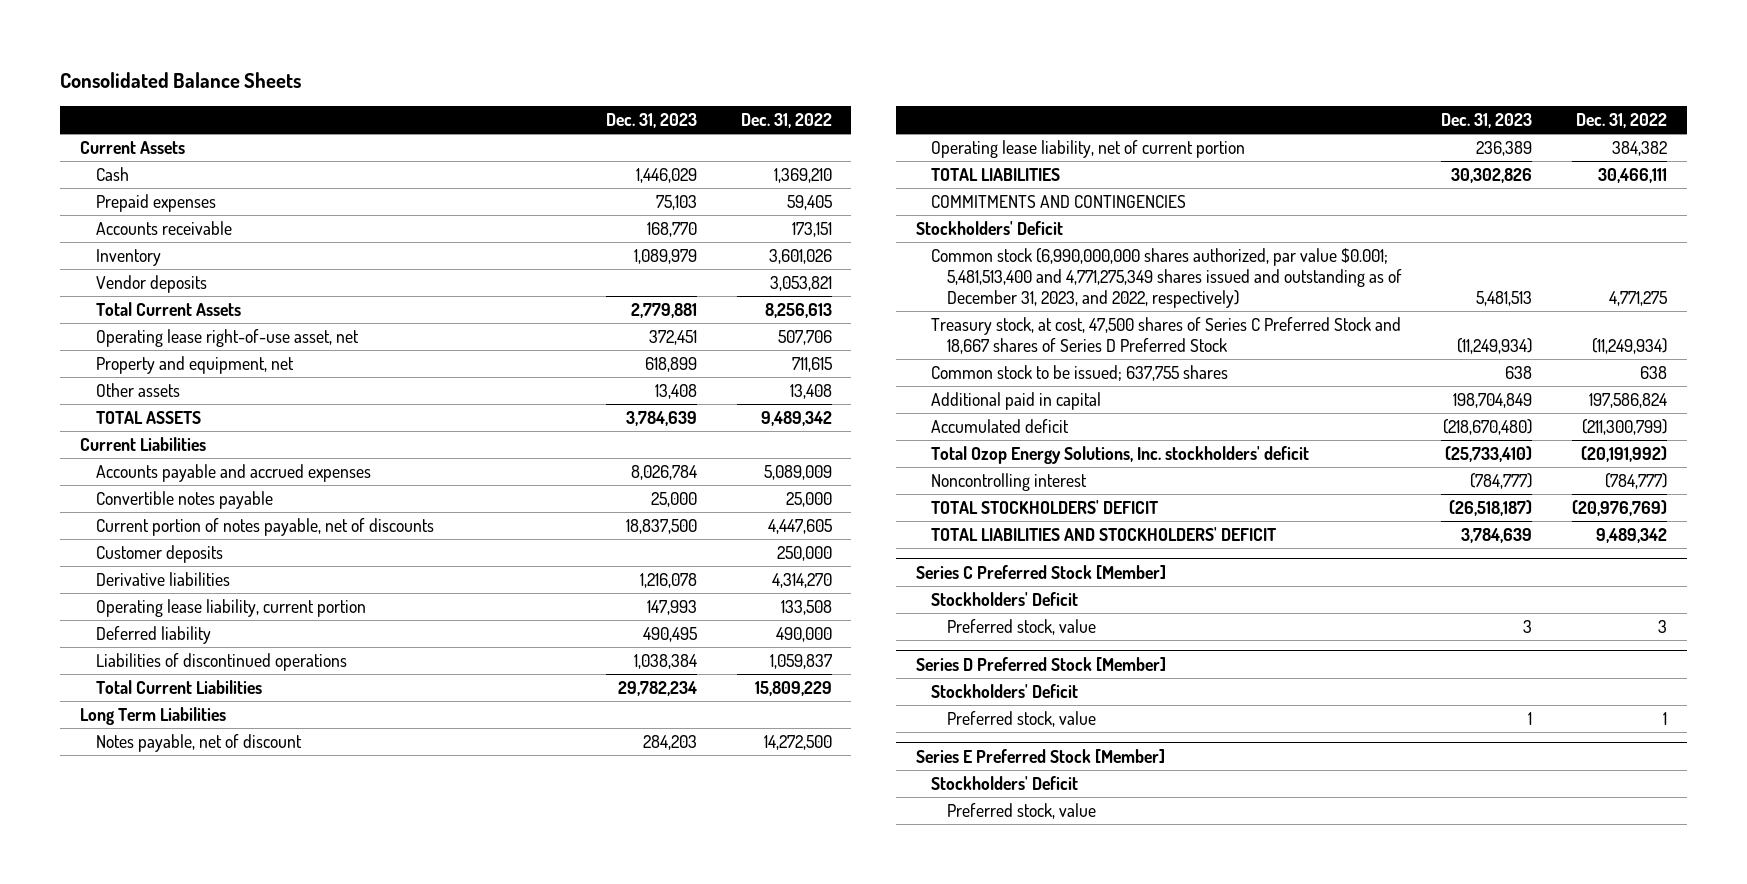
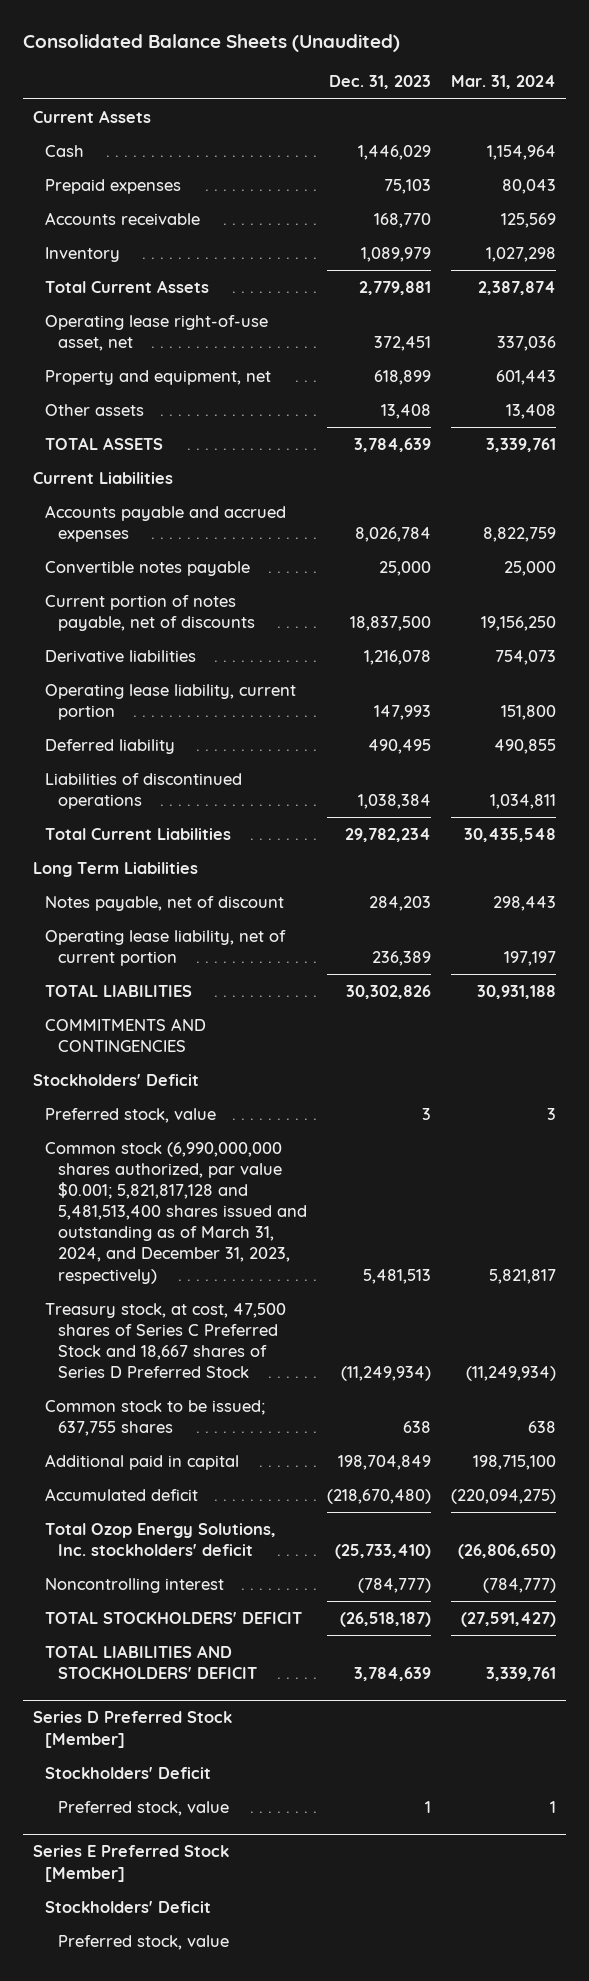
- Consolidated Balance Sheets
+ Consolidated Balance Sheets (Unaudited)
- | Dec. 31, 2023 | Dec. 31, 2022
+ | Dec. 31, 2023 | Mar. 31, 2024
- Vendor deposits | | 3,053,821
- Customer deposits | | 250,000
- Common stock (6,990,000,000 shares authorized, par value $0.001; 5,481,513,400 and 4,771,275,349 shares issued and outstanding as of December 31, 2023, and 2022, respectively) | 5,481,513 | 4,771,275
+ Preferred stock, value | 3 | 3
+ Common stock (6,990,000,000 shares authorized, par value $0.001; 5,821,817,128 and 5,481,513,400 shares issued and outstanding as of March 31, 2024, and December 31, 2023, respectively) | 5,481,513 | 5,821,817
- Series C Preferred Stock [Member]
- Stockholders' Deficit
- Preferred stock, value | 3 | 3

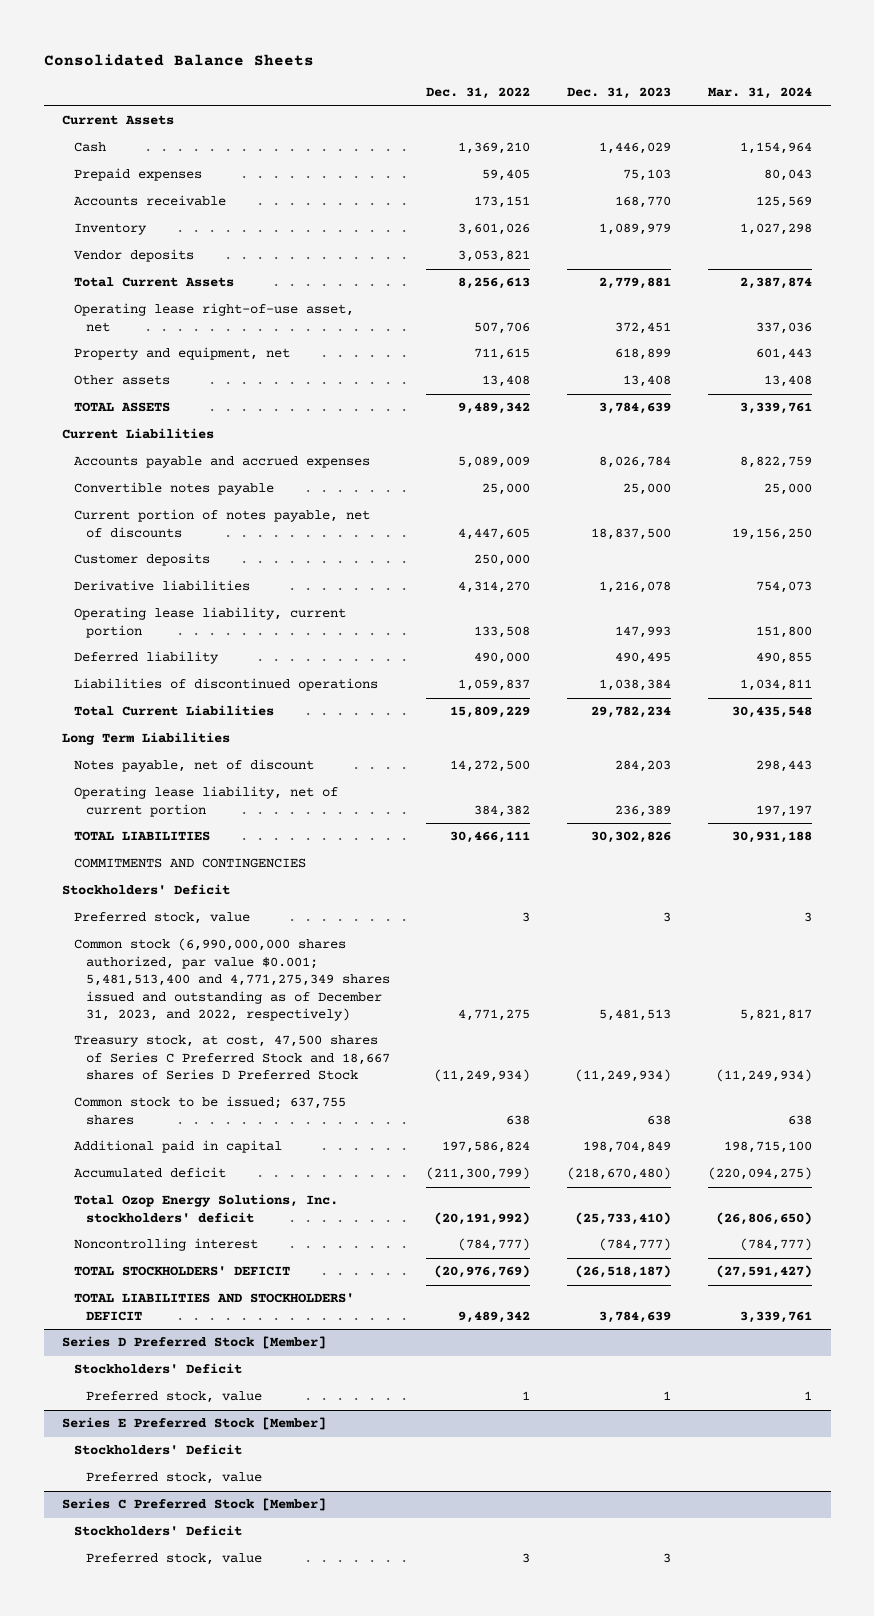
- Consolidated Balance Sheets (Unaudited)
+ Consolidated Balance Sheets
- | Dec. 31, 2023 | Mar. 31, 2024
+ | Dec. 31, 2022 | Dec. 31, 2023 | Mar. 31, 2024
+ Vendor deposits | 3,053,821 | |
+ Customer deposits | 250,000 | |
- Common stock (6,990,000,000 shares authorized, par value $0.001; 5,821,817,128 and 5,481,513,400 shares issued and outstanding as of March 31, 2024, and December 31, 2023, respectively) | 5,481,513 | 5,821,817
+ Common stock (6,990,000,000 shares authorized, par value $0.001; 5,481,513,400 and 4,771,275,349 shares issued and outstanding as of December 31, 2023, and 2022, respectively) | 4,771,275 | 5,481,513 | 5,821,817
+ Series C Preferred Stock [Member]
+ Stockholders' Deficit
+ Preferred stock, value | 3 | 3 |

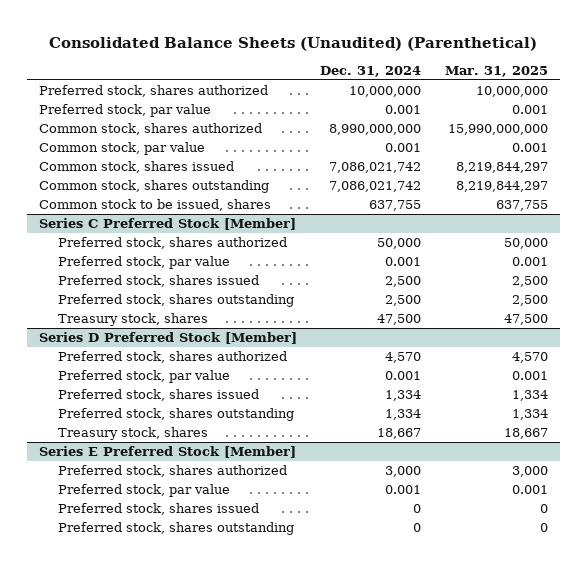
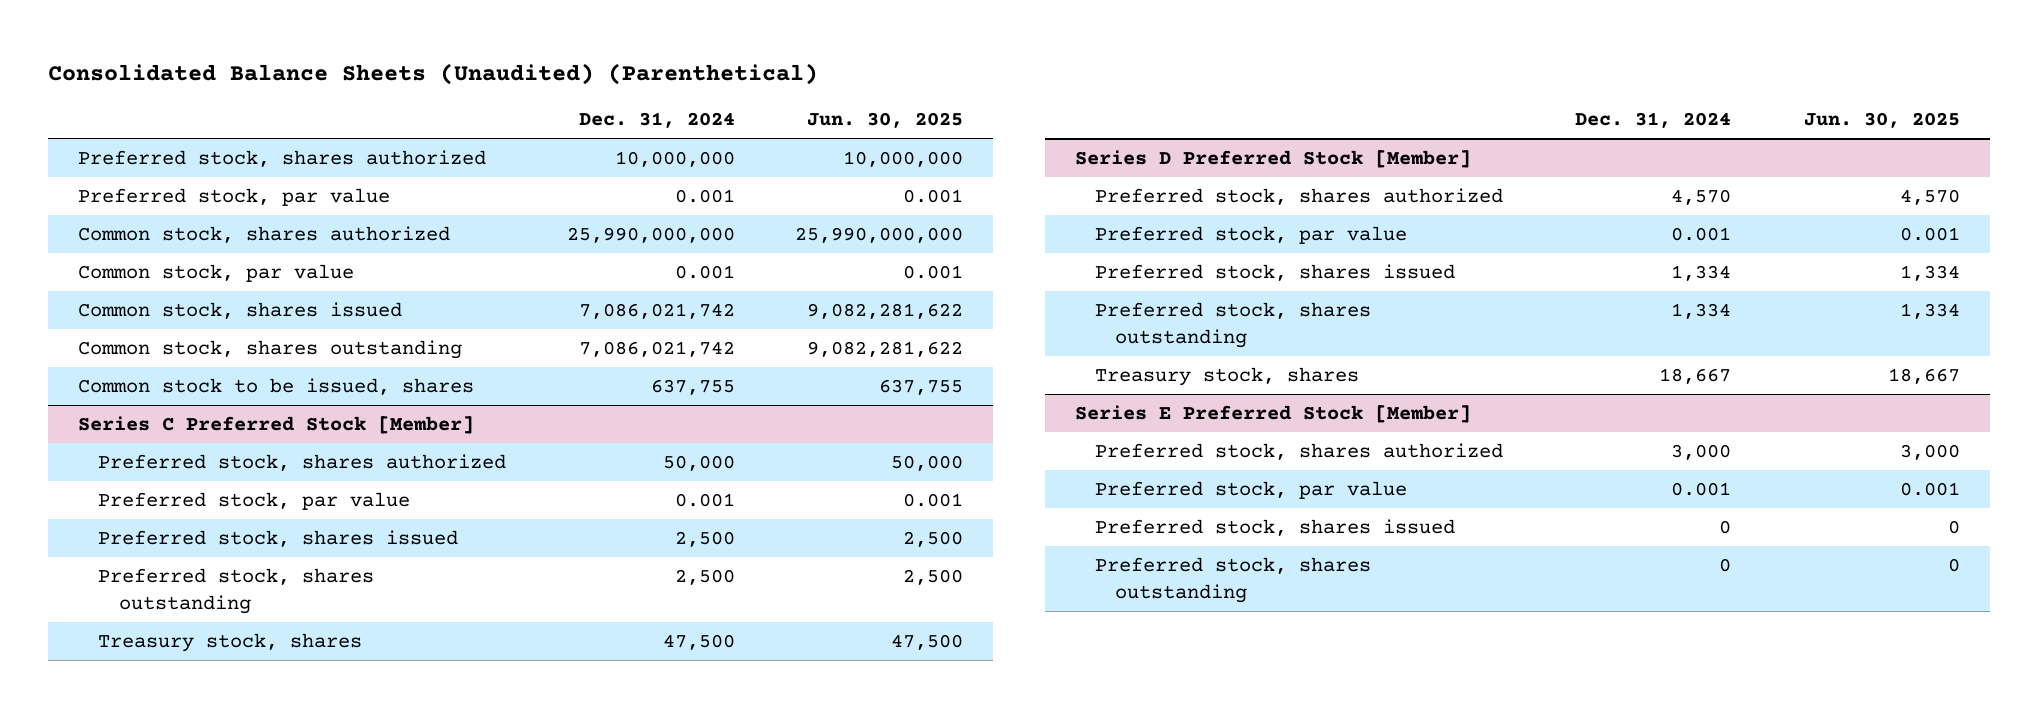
- | Dec. 31, 2024 | Mar. 31, 2025
+ | Dec. 31, 2024 | Jun. 30, 2025
- Common stock, shares authorized | 8,990,000,000 | 15,990,000,000
+ Common stock, shares authorized | 25,990,000,000 | 25,990,000,000

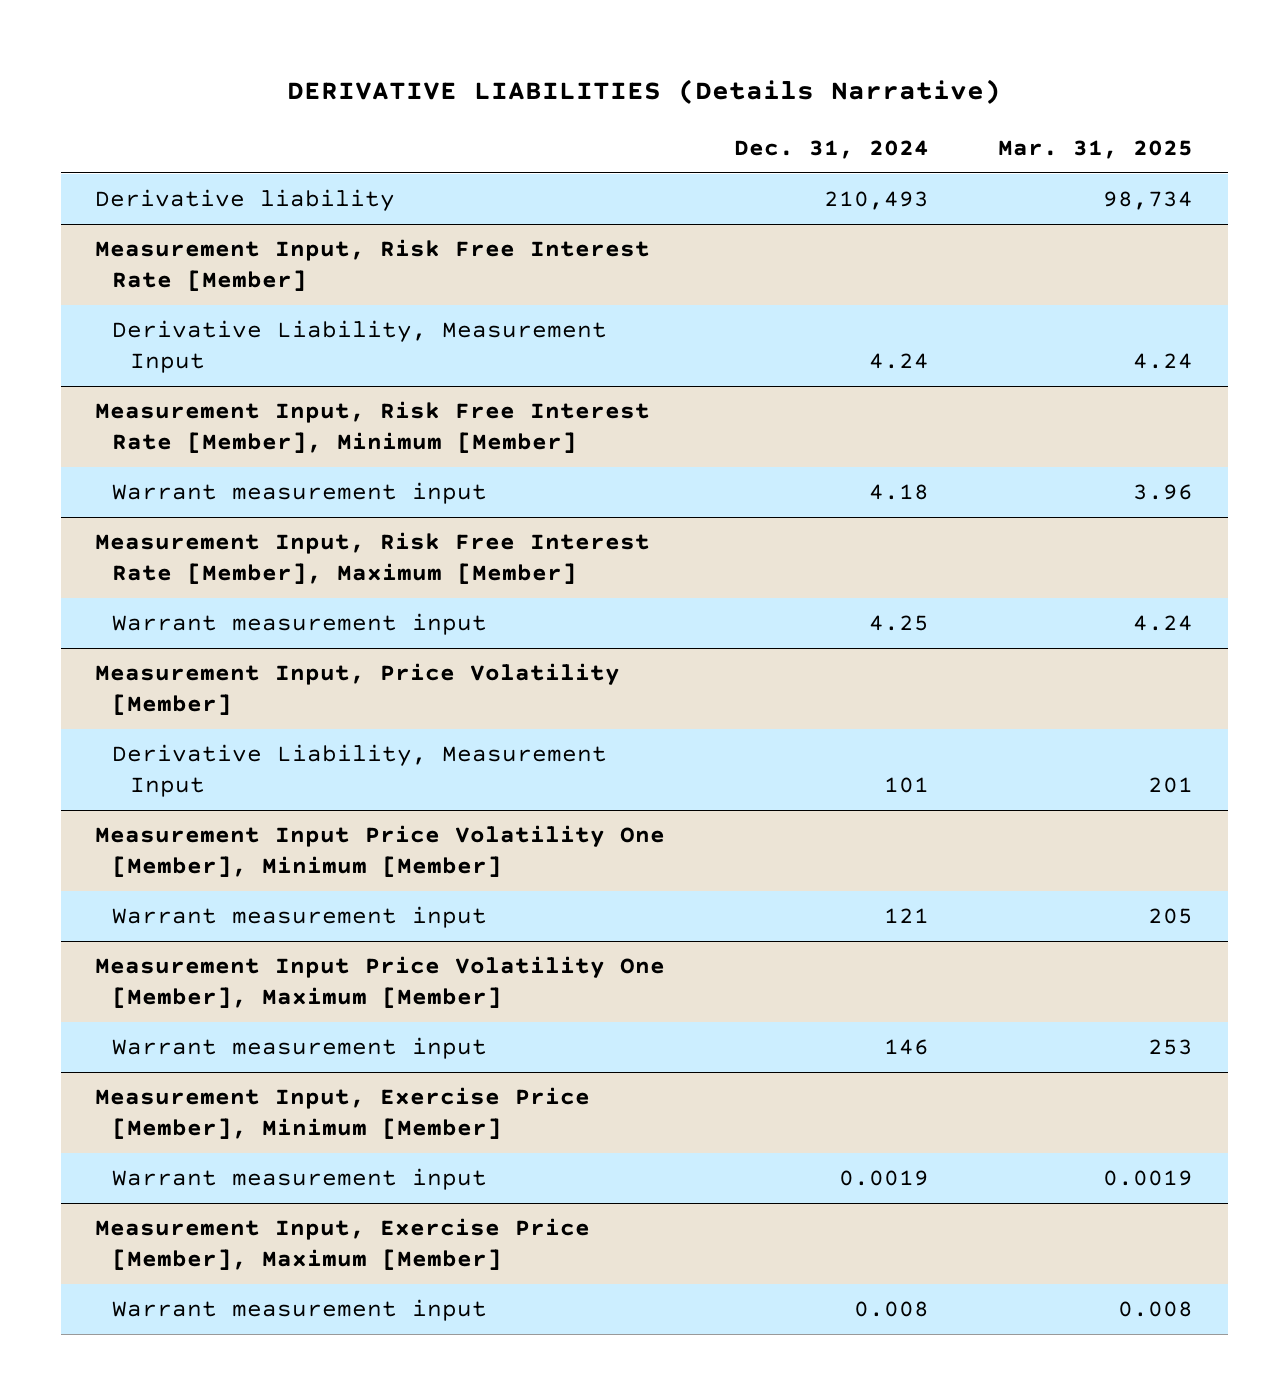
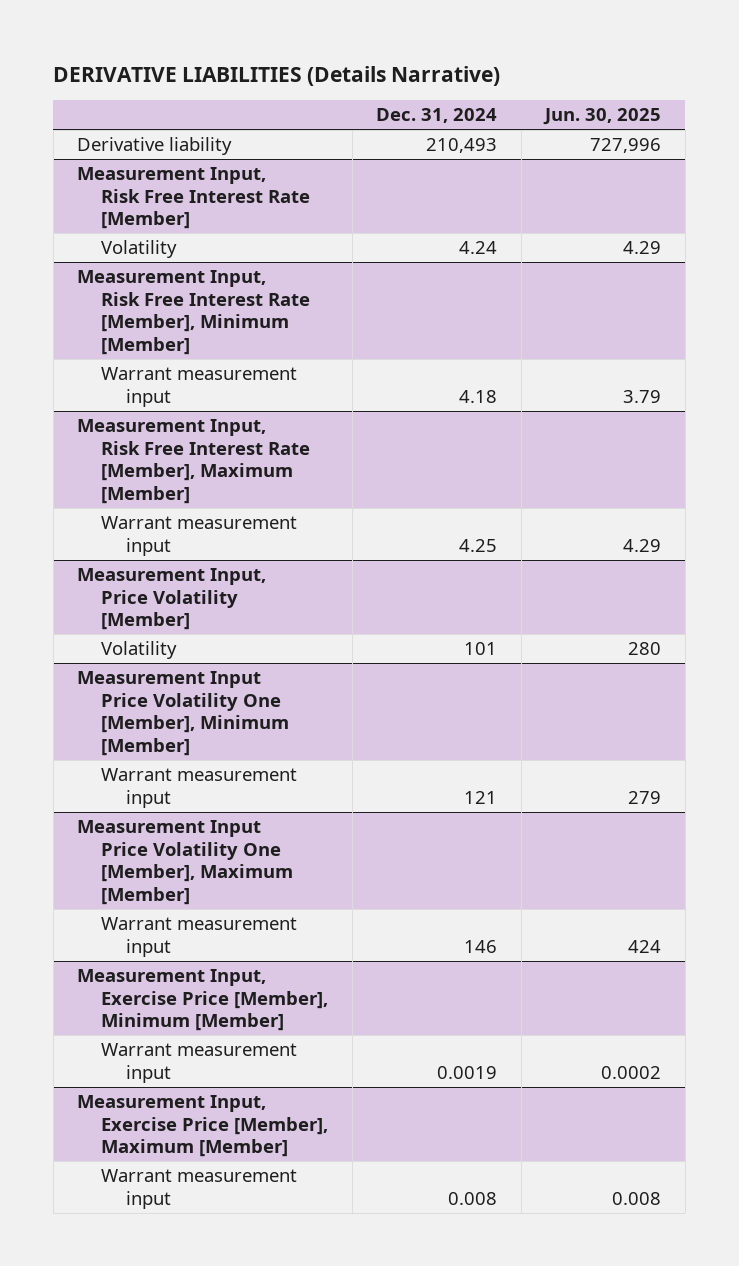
- | Dec. 31, 2024 | Mar. 31, 2025
+ | Dec. 31, 2024 | Jun. 30, 2025
@ Measurement Input, Risk Free Interest Rate [Member]
- Derivative Liability, Measurement Input | 4.24 | 4.24
+ Volatility | 4.24 | 4.29
@ Measurement Input, Price Volatility [Member]
- Derivative Liability, Measurement Input | 101 | 201
+ Volatility | 101 | 280

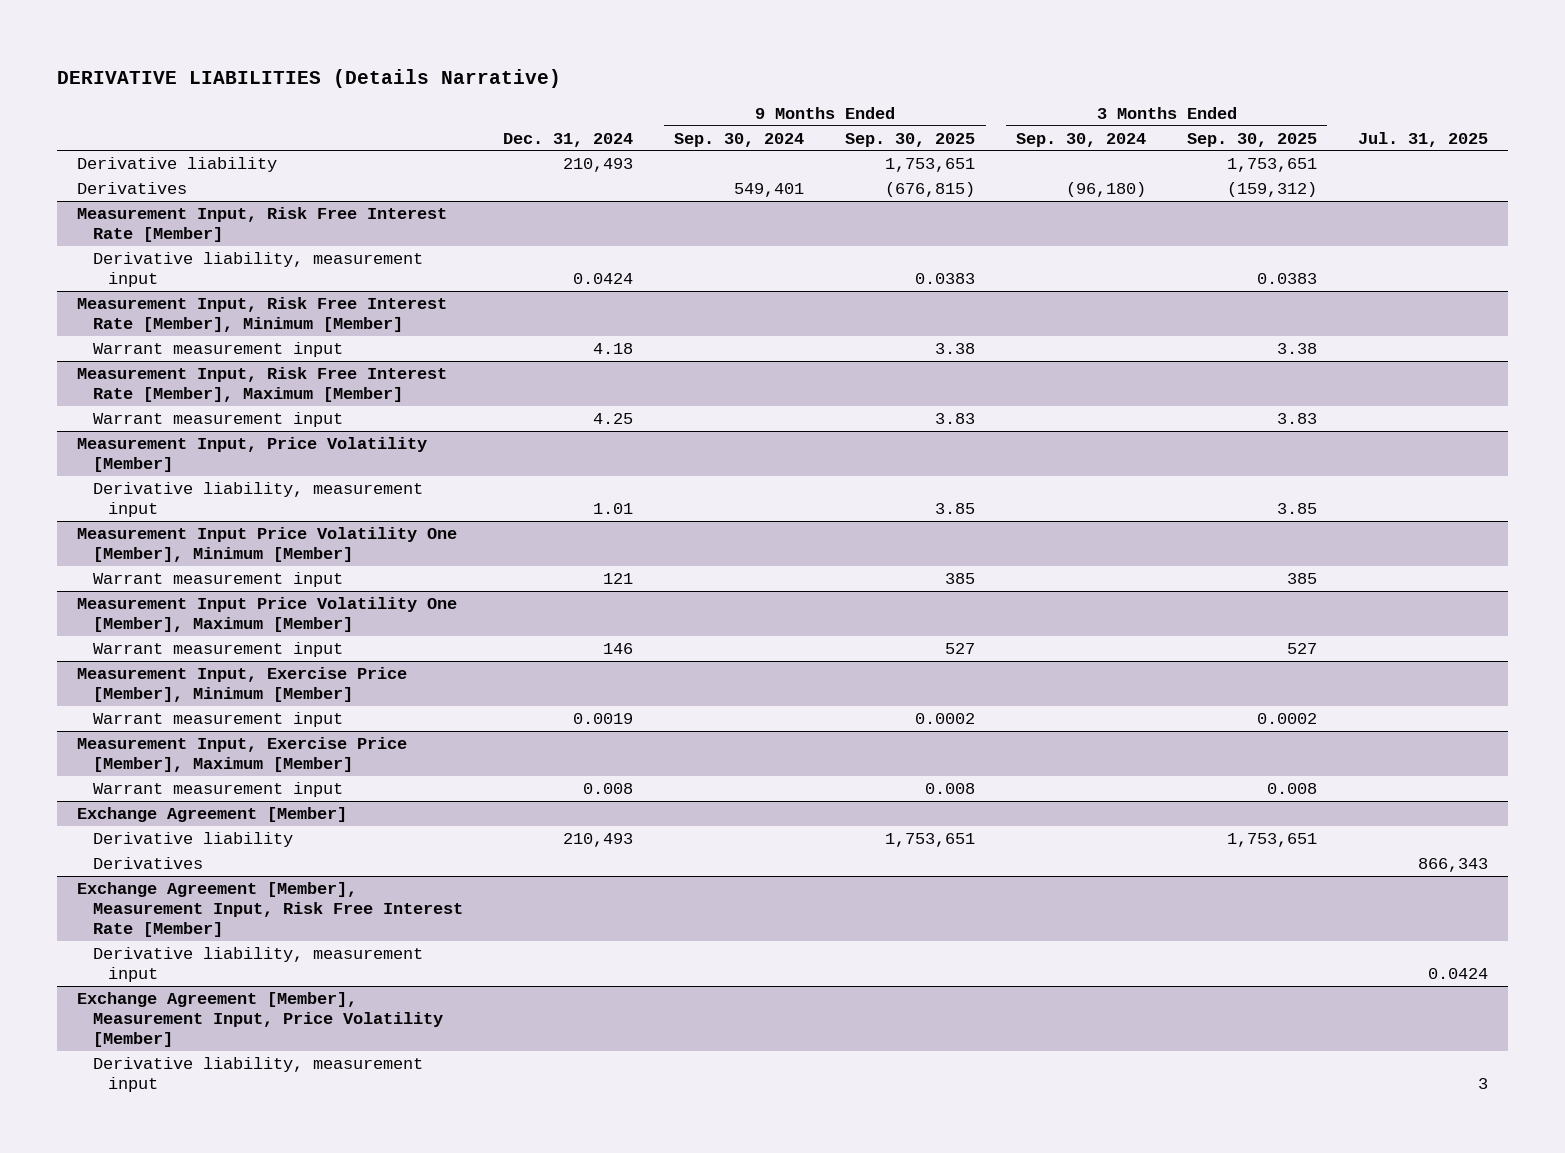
- | Dec. 31, 2024 | Jun. 30, 2025
+ | Dec. 31, 2024 | 9 Months Ended Sep. 30, 2024 | 9 Months Ended Sep. 30, 2025 | 3 Months Ended Sep. 30, 2024 | 3 Months Ended Sep. 30, 2025 | Jul. 31, 2025
+ Derivatives | | 549,401 | (676,815) | (96,180) | (159,312) |
@ Measurement Input, Risk Free Interest Rate [Member]
- Volatility | 4.24 | 4.29
+ Derivative liability, measurement input | 0.0424 | | 0.0383 | | 0.0383 |
@ Measurement Input, Price Volatility [Member]
- Volatility | 101 | 280
+ Derivative liability, measurement input | 1.01 | | 3.85 | | 3.85 |
+ Exchange Agreement [Member]
+ Derivative liability | 210,493 | | 1,753,651 | | 1,753,651 |
+ Derivatives | | | | | | 866,343
+ Exchange Agreement [Member], Measurement Input, Risk Free Interest Rate [Member]
+ Derivative liability, measurement input | | | | | | 0.0424
+ Exchange Agreement [Member], Measurement Input, Price Volatility [Member]
+ Derivative liability, measurement input | | | | | | 3

